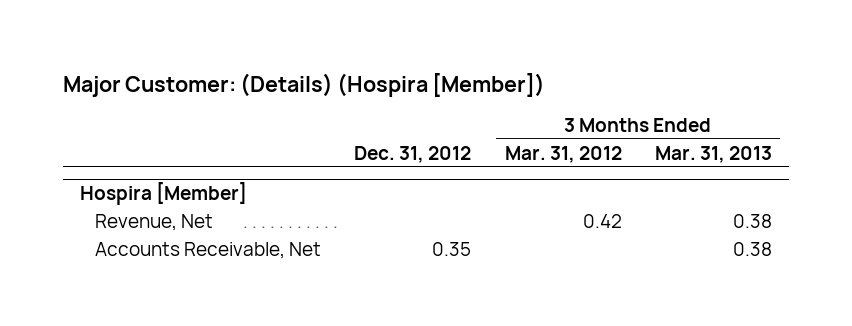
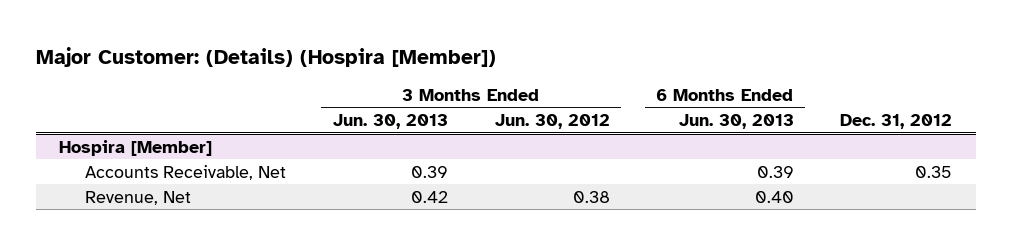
- | Dec. 31, 2012 | 3 Months Ended Mar. 31, 2012 | 3 Months Ended Mar. 31, 2013
+ | 3 Months Ended Jun. 30, 2013 | 3 Months Ended Jun. 30, 2012 | 6 Months Ended Jun. 30, 2013 | Dec. 31, 2012
@ Hospira [Member]
moved down: Revenue, Net | 0.42 | 0.38 | 0.40 |

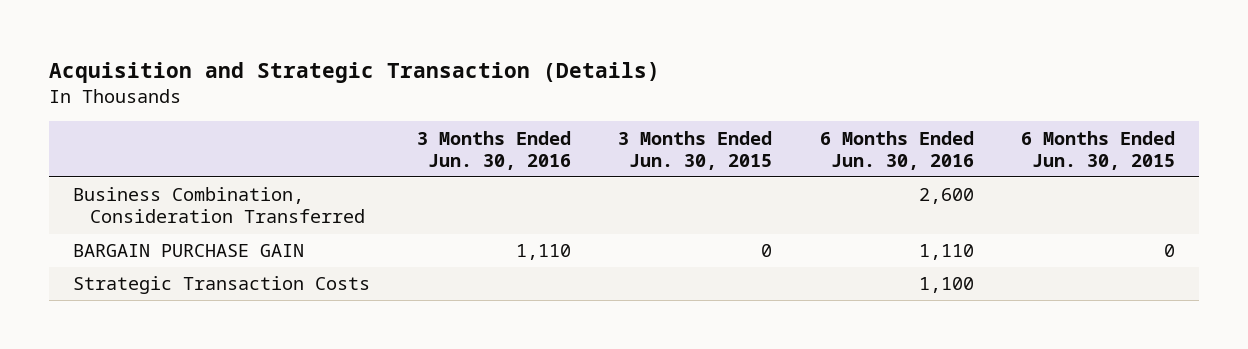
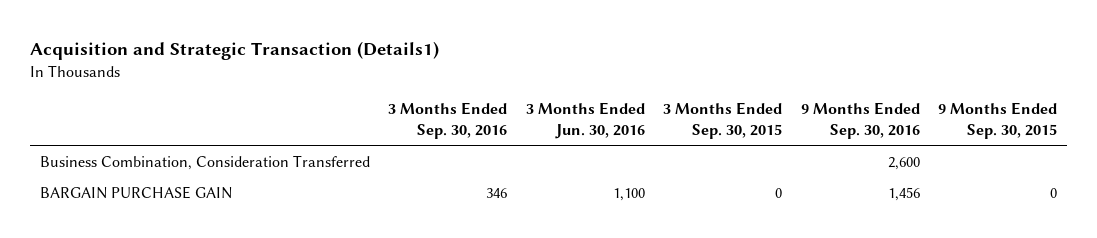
- Acquisition and Strategic Transaction (Details)
+ Acquisition and Strategic Transaction (Details1)
- | 3 Months Ended Jun. 30, 2016 | 3 Months Ended Jun. 30, 2015 | 6 Months Ended Jun. 30, 2016 | 6 Months Ended Jun. 30, 2015
+ | 3 Months Ended Sep. 30, 2016 | 3 Months Ended Jun. 30, 2016 | 3 Months Ended Sep. 30, 2015 | 9 Months Ended Sep. 30, 2016 | 9 Months Ended Sep. 30, 2015
- BARGAIN PURCHASE GAIN | 1,110 | 0 | 1,110 | 0
- Strategic Transaction Costs | | | 1,100 |
+ BARGAIN PURCHASE GAIN | 346 | 1,100 | 0 | 1,456 | 0

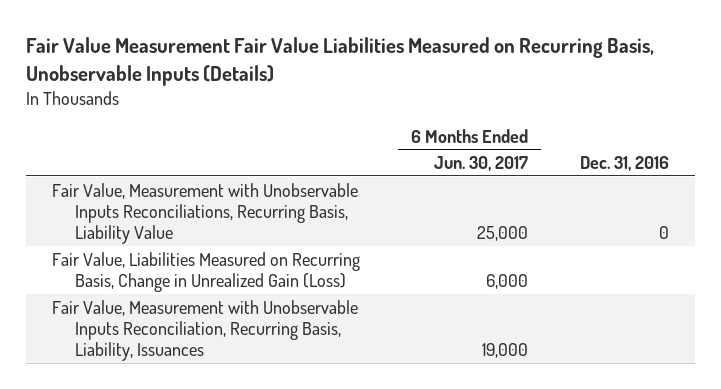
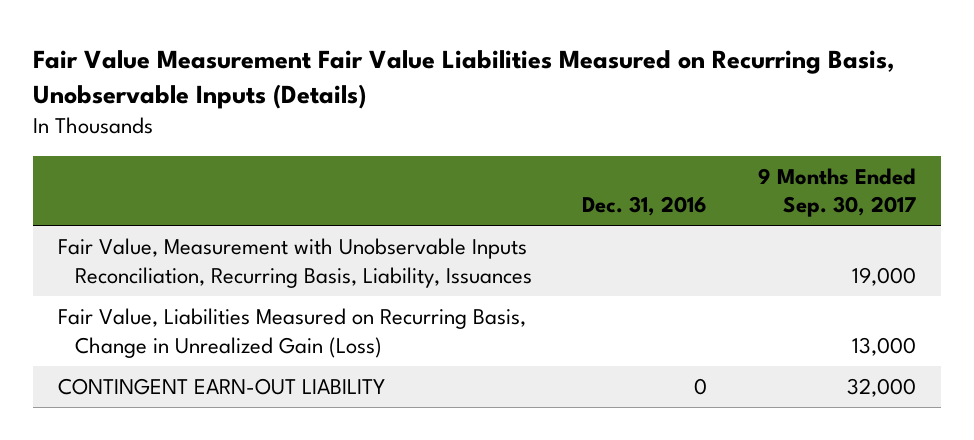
- | 6 Months Ended Jun. 30, 2017 | Dec. 31, 2016
+ | Dec. 31, 2016 | 9 Months Ended Sep. 30, 2017
- Fair Value, Measurement with Unobservable Inputs Reconciliations, Recurring Basis, Liability Value | 25,000 | 0
moved down: Fair Value, Liabilities Measured on Recurring Basis, Change in Unrealized Gain (Loss) | | 13,000
+ CONTINGENT EARN-OUT LIABILITY | 0 | 32,000

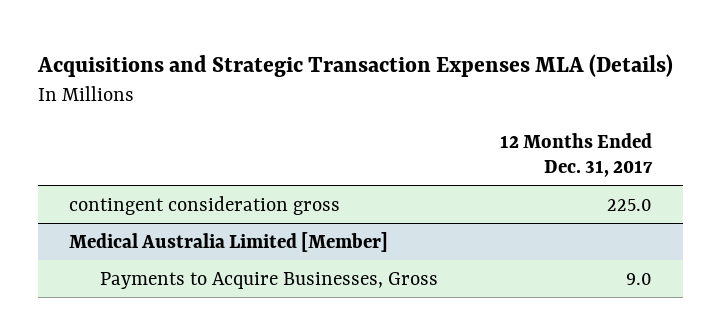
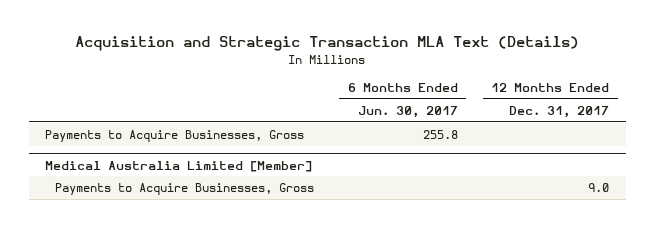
- Acquisitions and Strategic Transaction Expenses MLA (Details)
+ Acquisition and Strategic Transaction MLA Text (Details)
- | 12 Months Ended Dec. 31, 2017
+ | 6 Months Ended Jun. 30, 2017 | 12 Months Ended Dec. 31, 2017
- contingent consideration gross | 225.0
+ Payments to Acquire Businesses, Gross | 255.8 |

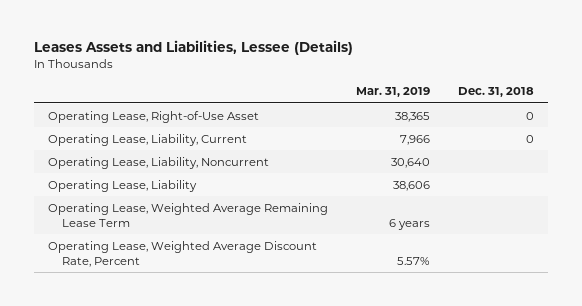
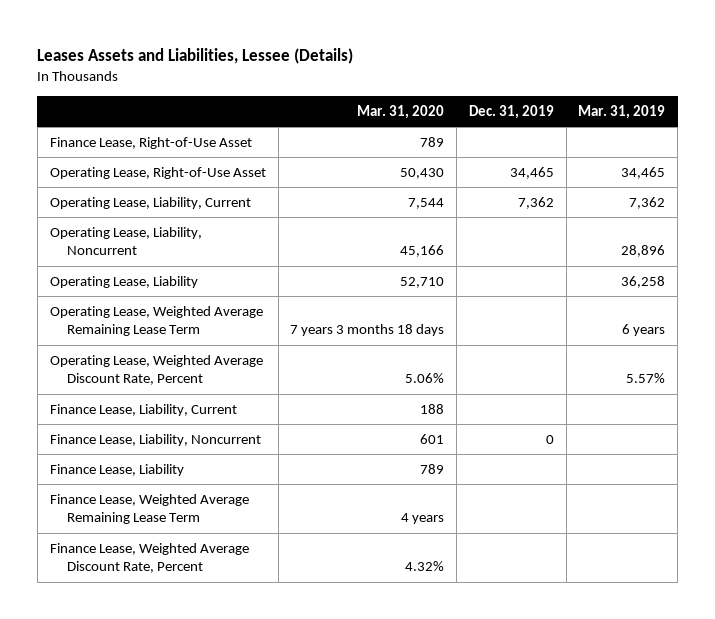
- | Mar. 31, 2019 | Dec. 31, 2018
+ | Mar. 31, 2020 | Dec. 31, 2019 | Mar. 31, 2019
- Operating Lease, Right-of-Use Asset | 38,365 | 0
- Operating Lease, Liability, Current | 7,966 | 0
- Operating Lease, Liability, Noncurrent | 30,640 |
- Operating Lease, Liability | 38,606 |
+ Finance Lease, Right-of-Use Asset | 789 | |
+ Operating Lease, Right-of-Use Asset | 50,430 | 34,465 | 34,465
+ Operating Lease, Liability, Current | 7,544 | 7,362 | 7,362
+ Operating Lease, Liability, Noncurrent | 45,166 | | 28,896
+ Operating Lease, Liability | 52,710 | | 36,258
+ Finance Lease, Liability, Current | 188 | |
+ Finance Lease, Liability, Noncurrent | 601 | 0 |
+ Finance Lease, Liability | 789 | |
+ Finance Lease, Weighted Average Remaining Lease Term | 4 years | |
+ Finance Lease, Weighted Average Discount Rate, Percent | 4.32% | |

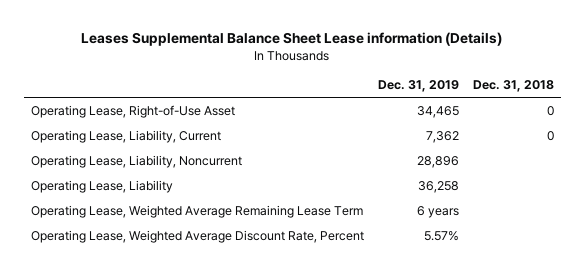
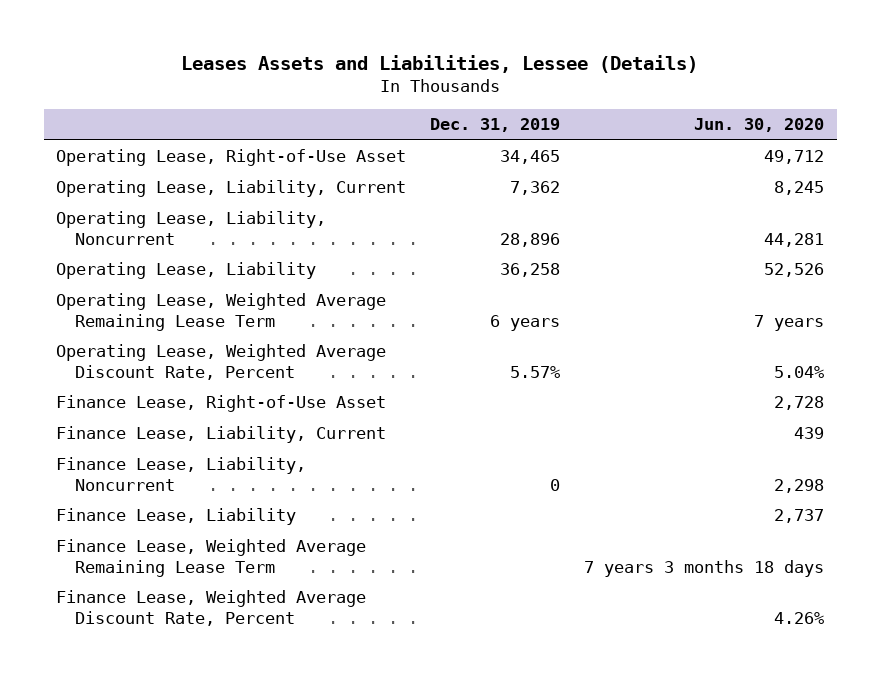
- Leases Supplemental Balance Sheet Lease information (Details)
+ Leases Assets and Liabilities, Lessee (Details)
- | Dec. 31, 2019 | Dec. 31, 2018
+ | Dec. 31, 2019 | Jun. 30, 2020
+ Finance Lease, Right-of-Use Asset | | 2,728
+ Finance Lease, Liability, Current | | 439
+ Finance Lease, Liability, Noncurrent | 0 | 2,298
+ Finance Lease, Liability | | 2,737
+ Finance Lease, Weighted Average Remaining Lease Term | | 7 years 3 months 18 days
+ Finance Lease, Weighted Average Discount Rate, Percent | | 4.26%

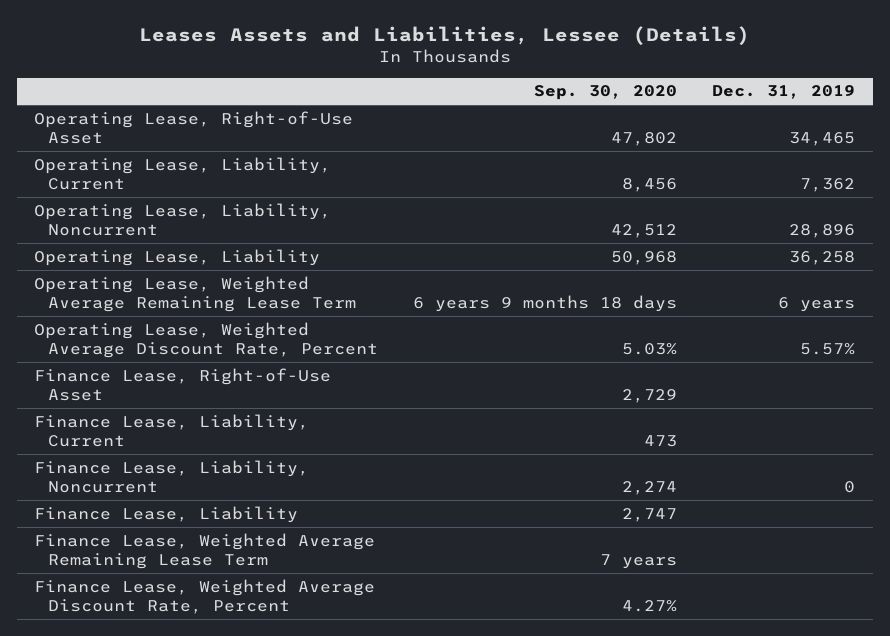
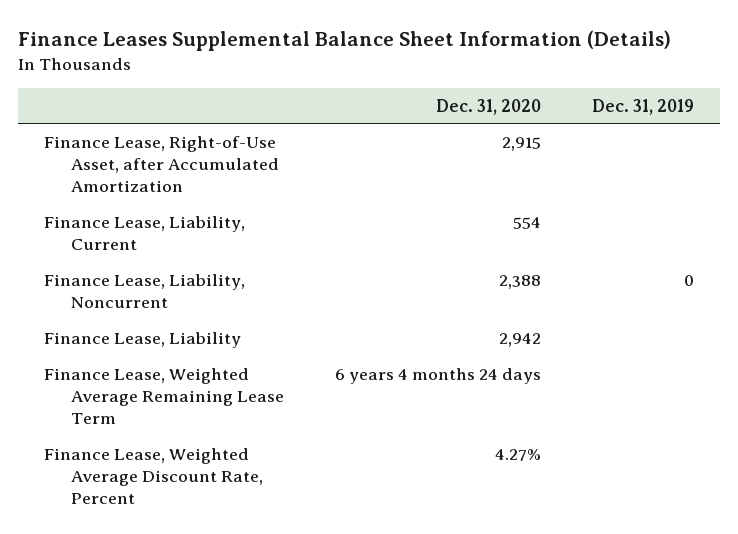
- Leases Assets and Liabilities, Lessee (Details)
+ Finance Leases Supplemental Balance Sheet Information (Details)
- | Sep. 30, 2020 | Dec. 31, 2019
+ | Dec. 31, 2020 | Dec. 31, 2019
- Operating Lease, Right-of-Use Asset | 47,802 | 34,465
- Operating Lease, Liability, Current | 8,456 | 7,362
- Operating Lease, Liability, Noncurrent | 42,512 | 28,896
- Operating Lease, Liability | 50,968 | 36,258
- Operating Lease, Weighted Average Remaining Lease Term | 6 years 9 months 18 days | 6 years
- Operating Lease, Weighted Average Discount Rate, Percent | 5.03% | 5.57%
- Finance Lease, Right-of-Use Asset | 2,729 |
+ Finance Lease, Right-of-Use Asset, after Accumulated Amortization | 2,915 |

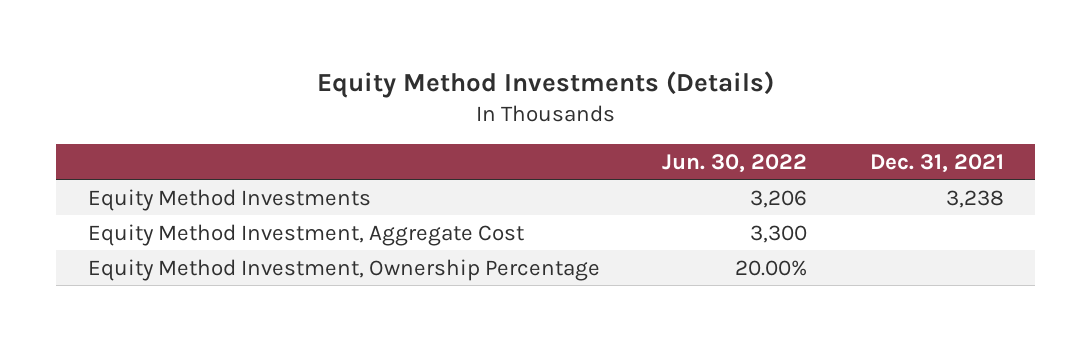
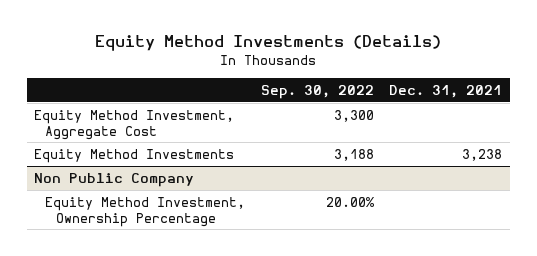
- | Jun. 30, 2022 | Dec. 31, 2021
+ | Sep. 30, 2022 | Dec. 31, 2021
- Equity Method Investment, Ownership Percentage | 20.00% |
moved down: Equity Method Investments | 3,188 | 3,238
+ Non Public Company
+ Equity Method Investment, Ownership Percentage | 20.00% |

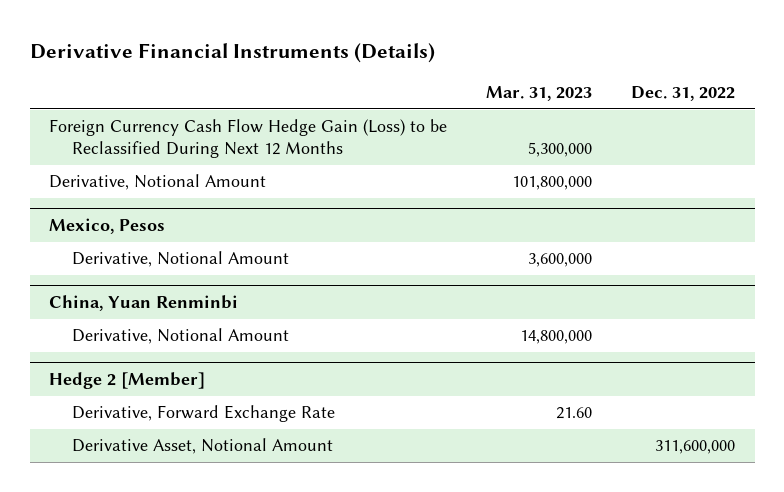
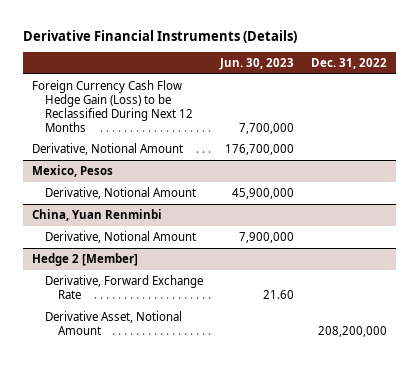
- | Mar. 31, 2023 | Dec. 31, 2022
+ | Jun. 30, 2023 | Dec. 31, 2022
@ Hedge 2 [Member]
- Derivative Asset, Notional Amount | | 311,600,000
+ Derivative Asset, Notional Amount | | 208,200,000

